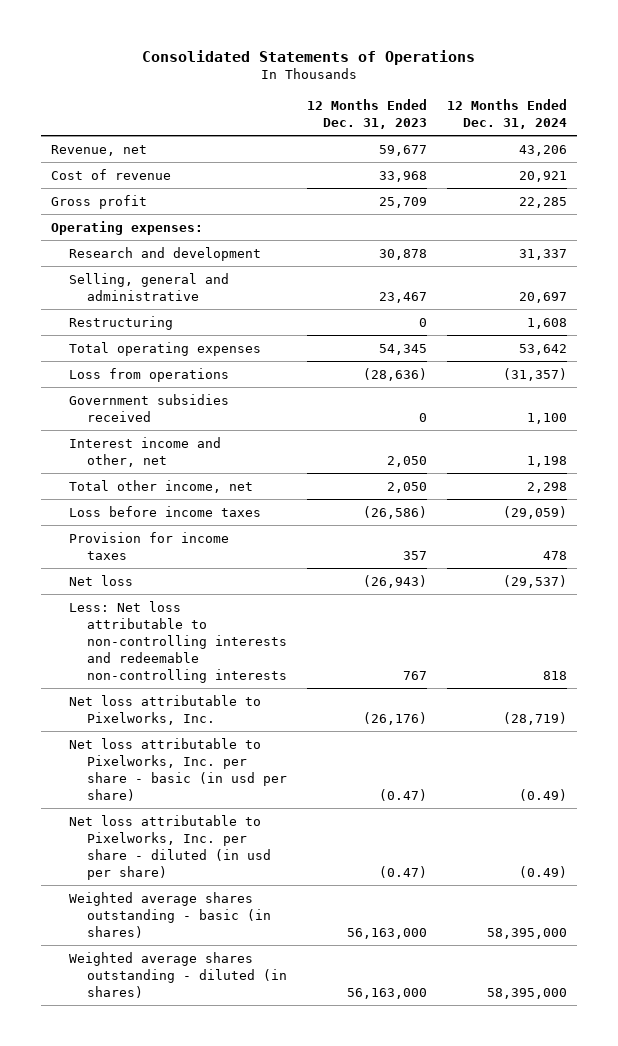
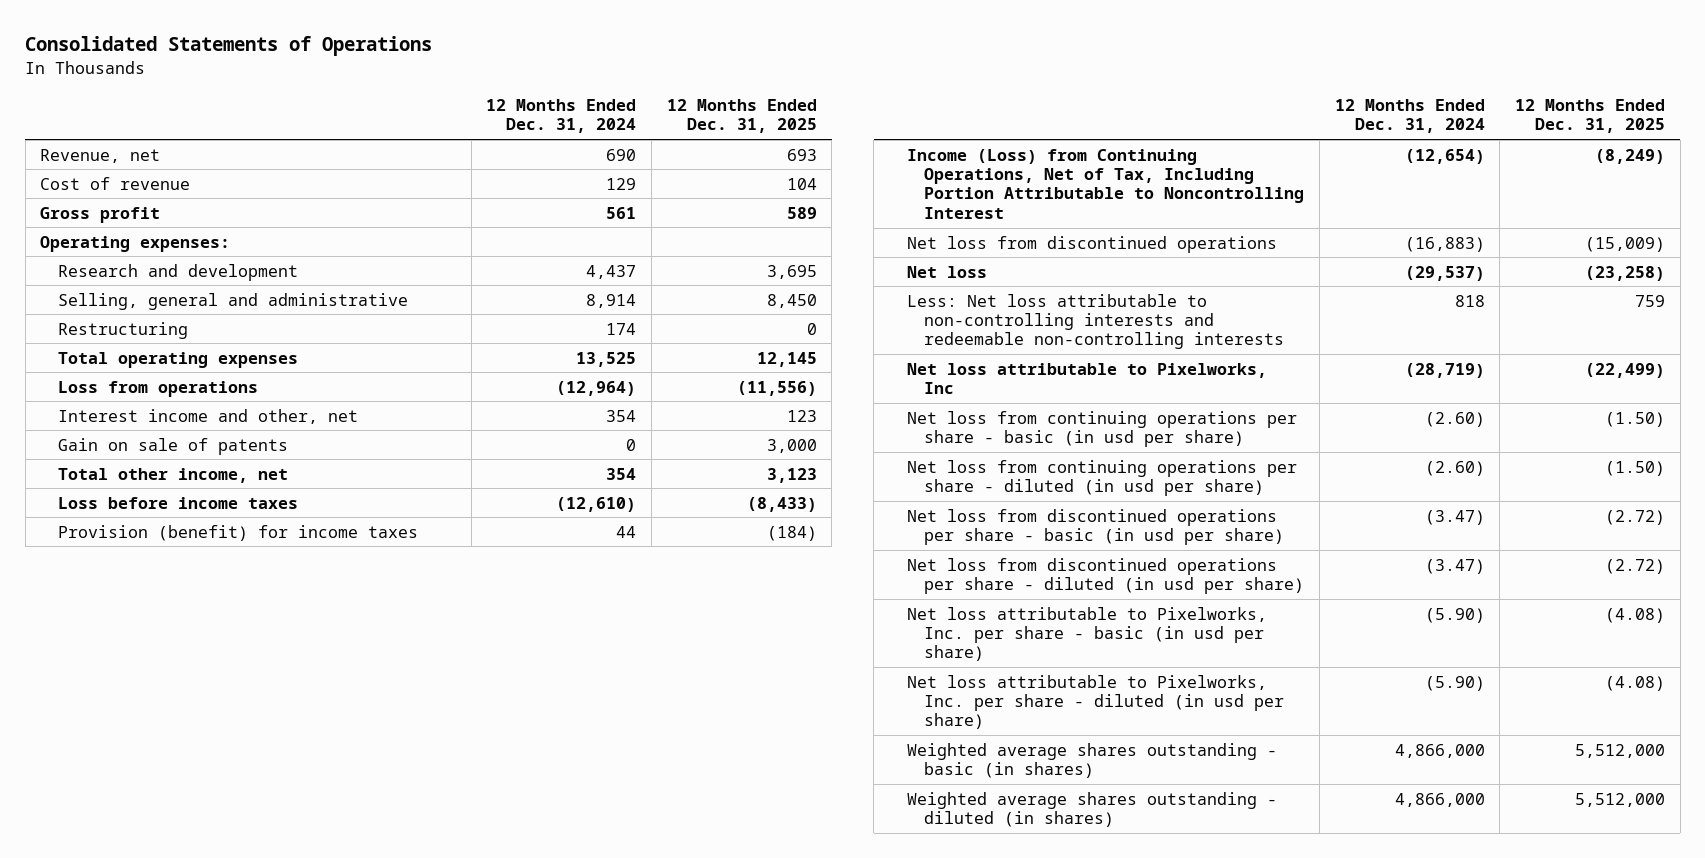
- | 12 Months Ended Dec. 31, 2023 | 12 Months Ended Dec. 31, 2024
+ | 12 Months Ended Dec. 31, 2024 | 12 Months Ended Dec. 31, 2025
- Revenue, net | 59,677 | 43,206
- Cost of revenue | 33,968 | 20,921
- Gross profit | 25,709 | 22,285
+ Revenue, net | 690 | 693
+ Cost of revenue | 129 | 104
+ Gross profit | 561 | 589
- Research and development | 30,878 | 31,337
- Selling, general and administrative | 23,467 | 20,697
- Restructuring | 0 | 1,608
- Total operating expenses | 54,345 | 53,642
- Loss from operations | (28,636) | (31,357)
- Government subsidies received | 0 | 1,100
- Interest income and other, net | 2,050 | 1,198
- Total other income, net | 2,050 | 2,298
- Loss before income taxes | (26,586) | (29,059)
- Provision for income taxes | 357 | 478
+ Research and development | 4,437 | 3,695
+ Selling, general and administrative | 8,914 | 8,450
+ Restructuring | 174 | 0
+ Total operating expenses | 13,525 | 12,145
+ Loss from operations | (12,964) | (11,556)
+ Interest income and other, net | 354 | 123
+ Gain on sale of patents | 0 | 3,000
+ Total other income, net | 354 | 3,123
+ Loss before income taxes | (12,610) | (8,433)
+ Provision (benefit) for income taxes | 44 | (184)
+ Income (Loss) from Continuing Operations, Net of Tax, Including Portion Attributable to Noncontrolling Interest | (12,654) | (8,249)
+ Net loss from discontinued operations | (16,883) | (15,009)
- Net loss attributable to Pixelworks, Inc. | (26,176) | (28,719)
- Net loss attributable to Pixelworks, Inc. per share - basic (in usd per share) | (0.47) | (0.49)
- Net loss attributable to Pixelworks, Inc. per share - diluted (in usd per share) | (0.47) | (0.49)
- Weighted average shares outstanding - basic (in shares) | 56,163,000 | 58,395,000
- Weighted average shares outstanding - diluted (in shares) | 56,163,000 | 58,395,000
+ Net loss attributable to Pixelworks, Inc | (28,719) | (22,499)
+ Net loss from continuing operations per share - basic (in usd per share) | (2.60) | (1.50)
+ Net loss from continuing operations per share - diluted (in usd per share) | (2.60) | (1.50)
+ Net loss from discontinued operations per share - basic (in usd per share) | (3.47) | (2.72)
+ Net loss from discontinued operations per share - diluted (in usd per share) | (3.47) | (2.72)
+ Net loss attributable to Pixelworks, Inc. per share - basic (in usd per share) | (5.90) | (4.08)
+ Net loss attributable to Pixelworks, Inc. per share - diluted (in usd per share) | (5.90) | (4.08)
+ Weighted average shares outstanding - basic (in shares) | 4,866,000 | 5,512,000
+ Weighted average shares outstanding - diluted (in shares) | 4,866,000 | 5,512,000

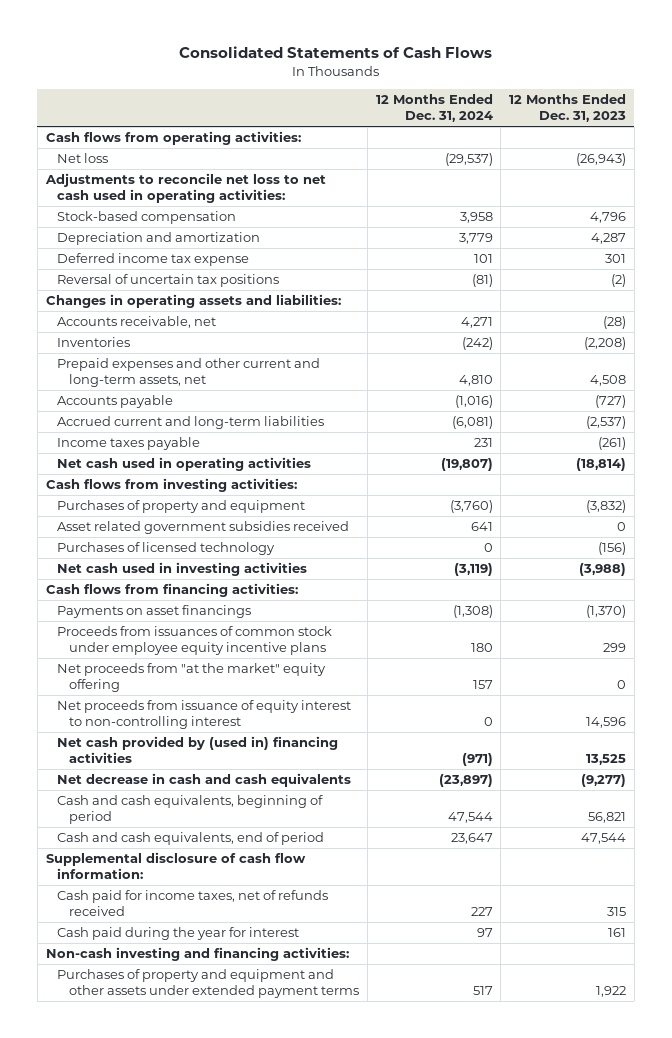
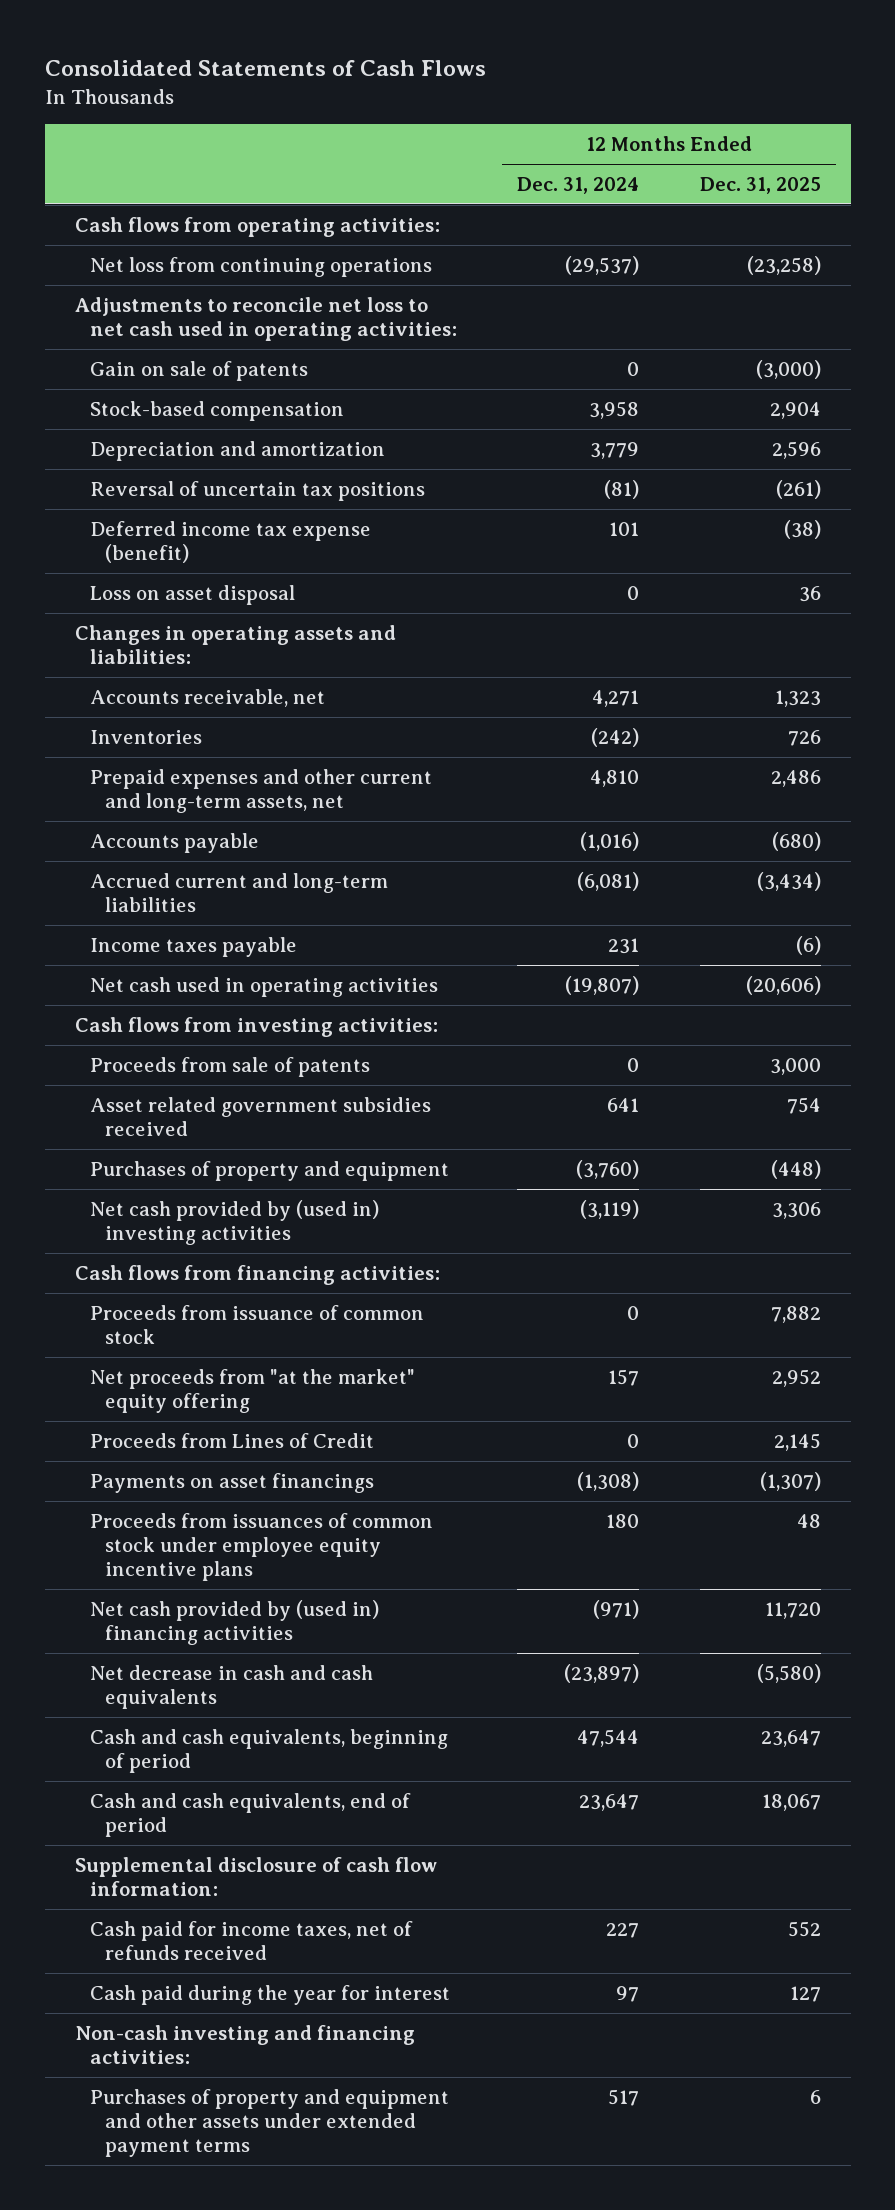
- | 12 Months Ended Dec. 31, 2024 | 12 Months Ended Dec. 31, 2023
+ | 12 Months Ended Dec. 31, 2024 | 12 Months Ended Dec. 31, 2025
- Net loss | (29,537) | (26,943)
+ Net loss from continuing operations | (29,537) | (23,258)
+ Gain on sale of patents | 0 | (3,000)
- Deferred income tax expense | 101 | 301
+ Deferred income tax expense (benefit) | 101 | (38)
+ Loss on asset disposal | 0 | 36
+ Proceeds from sale of patents | 0 | 3,000
- Purchases of licensed technology | 0 | (156)
- Net cash used in investing activities | (3,119) | (3,988)
moved down: Purchases of property and equipment | (3,760) | (448)
+ Net cash provided by (used in) investing activities | (3,119) | 3,306
+ Proceeds from issuance of common stock | 0 | 7,882
moved up: Net proceeds from "at the market" equity offering | 157 | 2,952
+ Proceeds from Lines of Credit | 0 | 2,145
- Net proceeds from issuance of equity interest to non-controlling interest | 0 | 14,596

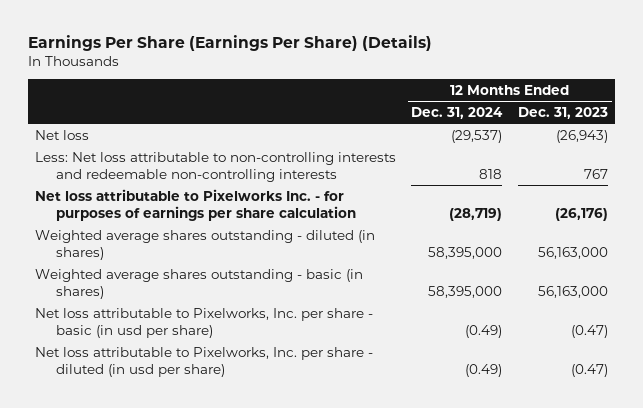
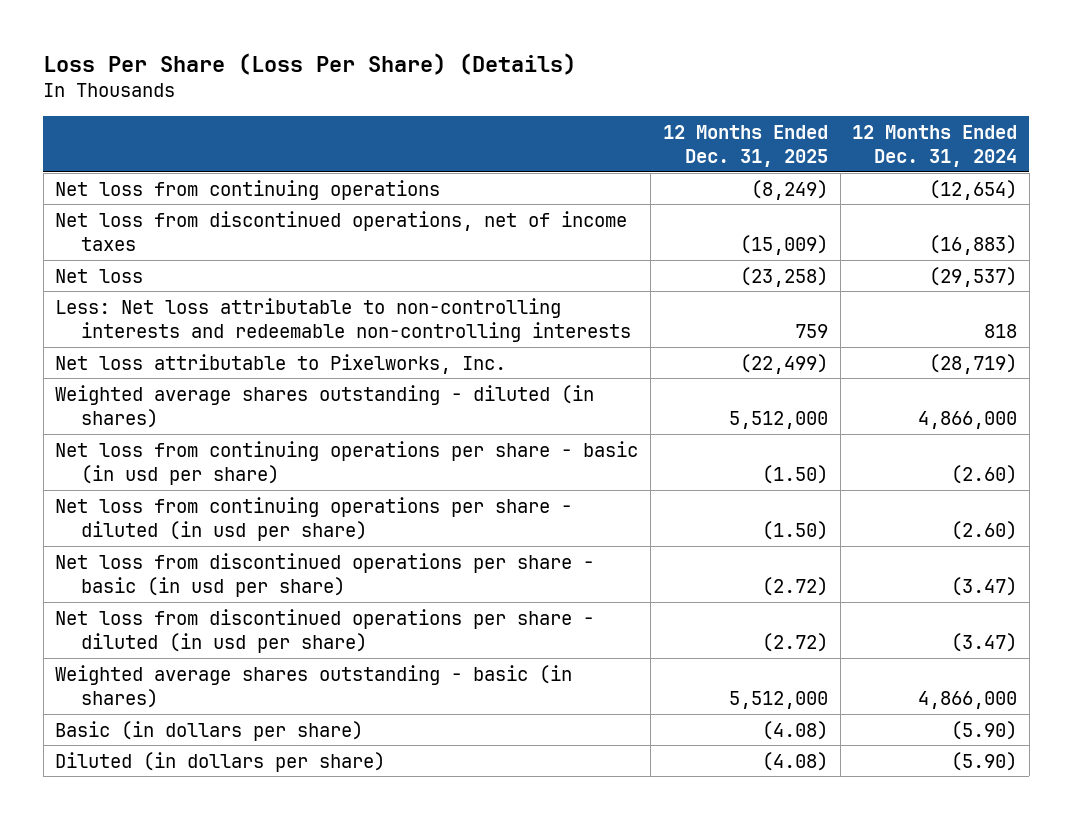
- Earnings Per Share (Earnings Per Share) (Details)
+ Loss Per Share (Loss Per Share) (Details)
- | 12 Months Ended Dec. 31, 2024 | 12 Months Ended Dec. 31, 2023
+ | 12 Months Ended Dec. 31, 2025 | 12 Months Ended Dec. 31, 2024
+ Net loss from continuing operations | (8,249) | (12,654)
+ Net loss from discontinued operations, net of income taxes | (15,009) | (16,883)
- Net loss attributable to Pixelworks Inc. - for purposes of earnings per share calculation | (28,719) | (26,176)
- Weighted average shares outstanding - diluted (in shares) | 58,395,000 | 56,163,000
- Weighted average shares outstanding - basic (in shares) | 58,395,000 | 56,163,000
- Net loss attributable to Pixelworks, Inc. per share - basic (in usd per share) | (0.49) | (0.47)
- Net loss attributable to Pixelworks, Inc. per share - diluted (in usd per share) | (0.49) | (0.47)
+ Net loss attributable to Pixelworks, Inc. | (22,499) | (28,719)
+ Weighted average shares outstanding - diluted (in shares) | 5,512,000 | 4,866,000
+ Net loss from continuing operations per share - basic (in usd per share) | (1.50) | (2.60)
+ Net loss from continuing operations per share - diluted (in usd per share) | (1.50) | (2.60)
+ Net loss from discontinued operations per share - basic (in usd per share) | (2.72) | (3.47)
+ Net loss from discontinued operations per share - diluted (in usd per share) | (2.72) | (3.47)
+ Weighted average shares outstanding - basic (in shares) | 5,512,000 | 4,866,000
+ Basic (in dollars per share) | (4.08) | (5.90)
+ Diluted (in dollars per share) | (4.08) | (5.90)

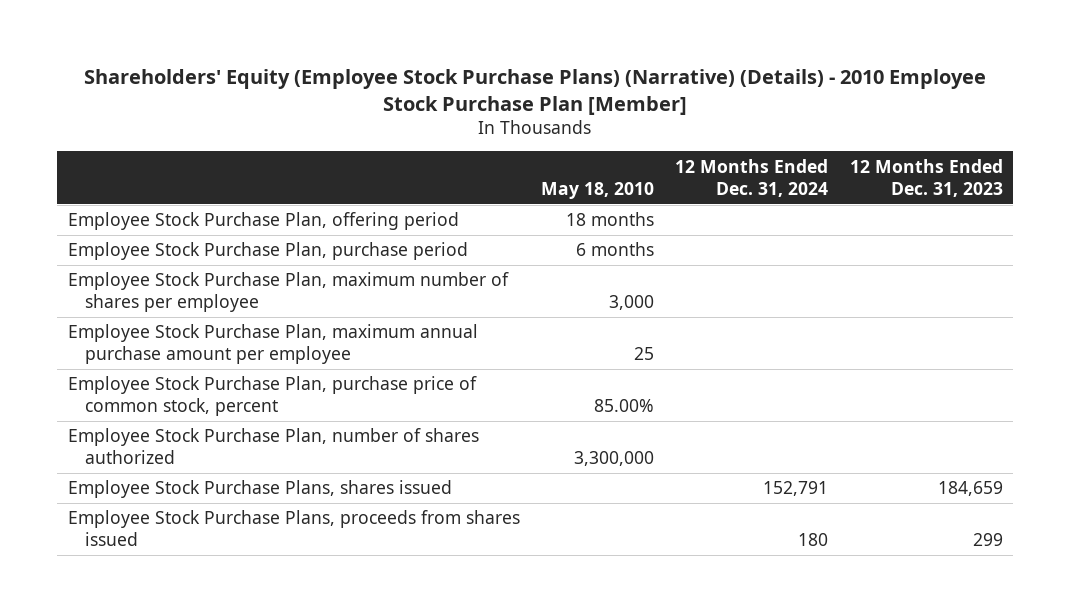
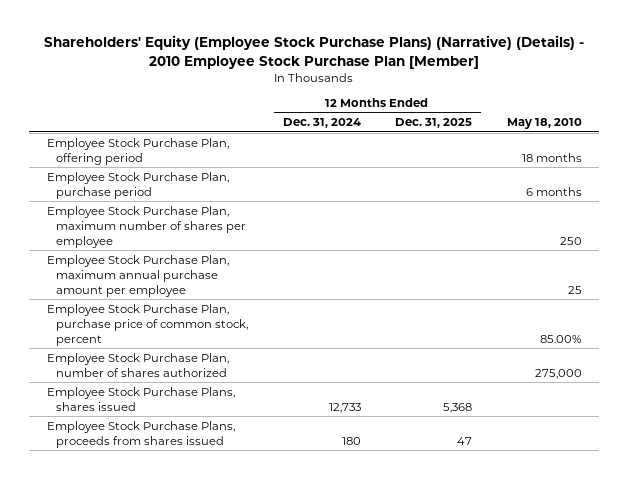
- | May 18, 2010 | 12 Months Ended Dec. 31, 2024 | 12 Months Ended Dec. 31, 2023
+ | 12 Months Ended Dec. 31, 2024 | 12 Months Ended Dec. 31, 2025 | May 18, 2010
- Employee Stock Purchase Plan, maximum number of shares per employee | 3,000 | |
+ Employee Stock Purchase Plan, maximum number of shares per employee | | | 250
- Employee Stock Purchase Plan, number of shares authorized | 3,300,000 | |
- Employee Stock Purchase Plans, shares issued | | 152,791 | 184,659
+ Employee Stock Purchase Plan, number of shares authorized | | | 275,000
+ Employee Stock Purchase Plans, shares issued | 12,733 | 5,368 |

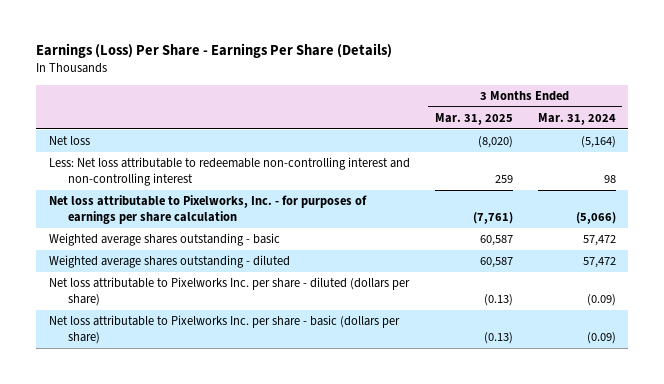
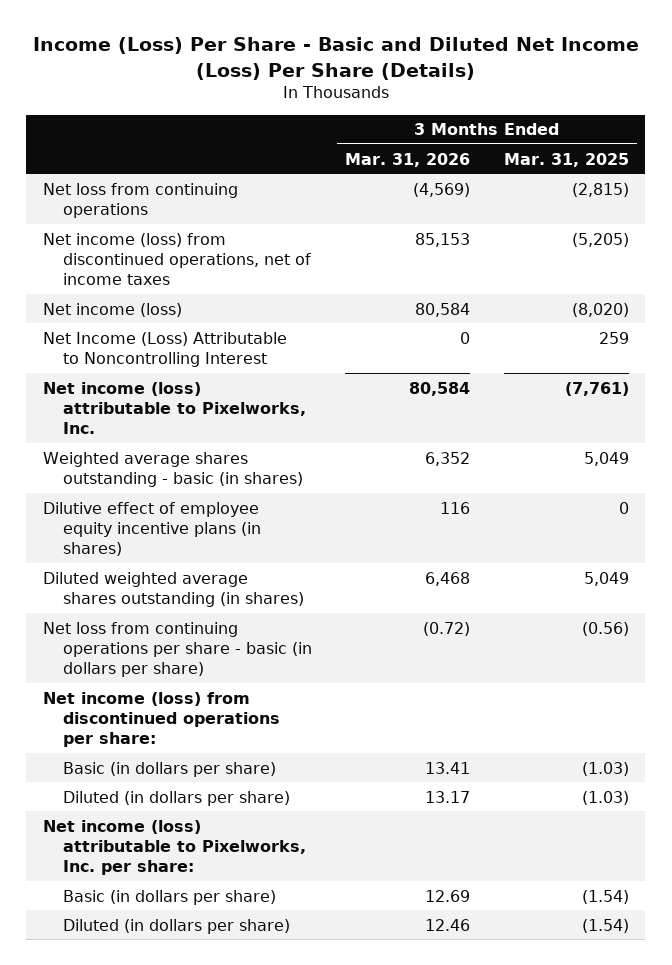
- Earnings (Loss) Per Share - Earnings Per Share (Details)
+ Income (Loss) Per Share - Basic and Diluted Net Income (Loss) Per Share (Details)
- | 3 Months Ended Mar. 31, 2025 | 3 Months Ended Mar. 31, 2024
+ | 3 Months Ended Mar. 31, 2026 | 3 Months Ended Mar. 31, 2025
- Net loss | (8,020) | (5,164)
- Less: Net loss attributable to redeemable non-controlling interest and non-controlling interest | 259 | 98
- Net loss attributable to Pixelworks, Inc. - for purposes of earnings per share calculation | (7,761) | (5,066)
- Weighted average shares outstanding - basic | 60,587 | 57,472
- Weighted average shares outstanding - diluted | 60,587 | 57,472
- Net loss attributable to Pixelworks Inc. per share - diluted (dollars per share) | (0.13) | (0.09)
- Net loss attributable to Pixelworks Inc. per share - basic (dollars per share) | (0.13) | (0.09)
+ Net loss from continuing operations | (4,569) | (2,815)
+ Net income (loss) from discontinued operations, net of income taxes | 85,153 | (5,205)
+ Net income (loss) | 80,584 | (8,020)
+ Net Income (Loss) Attributable to Noncontrolling Interest | 0 | 259
+ Net income (loss) attributable to Pixelworks, Inc. | 80,584 | (7,761)
+ Weighted average shares outstanding - basic (in shares) | 6,352 | 5,049
+ Dilutive effect of employee equity incentive plans (in shares) | 116 | 0
+ Diluted weighted average shares outstanding (in shares) | 6,468 | 5,049
+ Net loss from continuing operations per share - basic (in dollars per share) | (0.72) | (0.56)
+ Net income (loss) from discontinued operations per share:
+ Basic (in dollars per share) | 13.41 | (1.03)
+ Diluted (in dollars per share) | 13.17 | (1.03)
+ Net income (loss) attributable to Pixelworks, Inc. per share:
+ Basic (in dollars per share) | 12.69 | (1.54)
+ Diluted (in dollars per share) | 12.46 | (1.54)

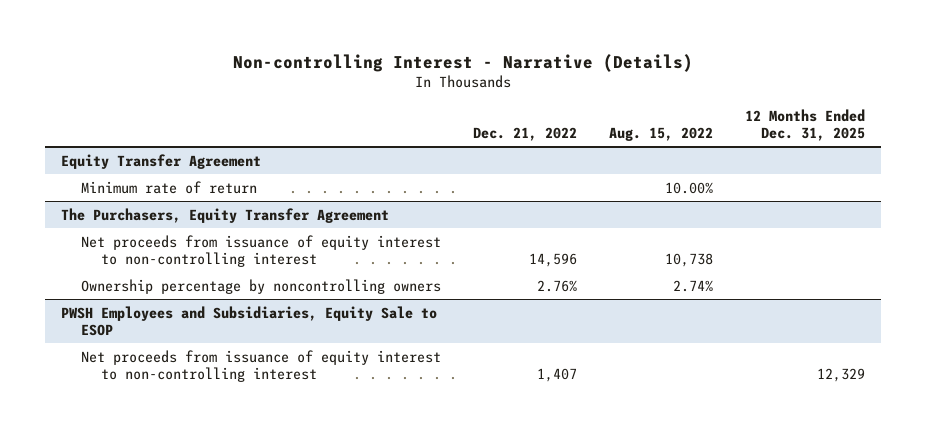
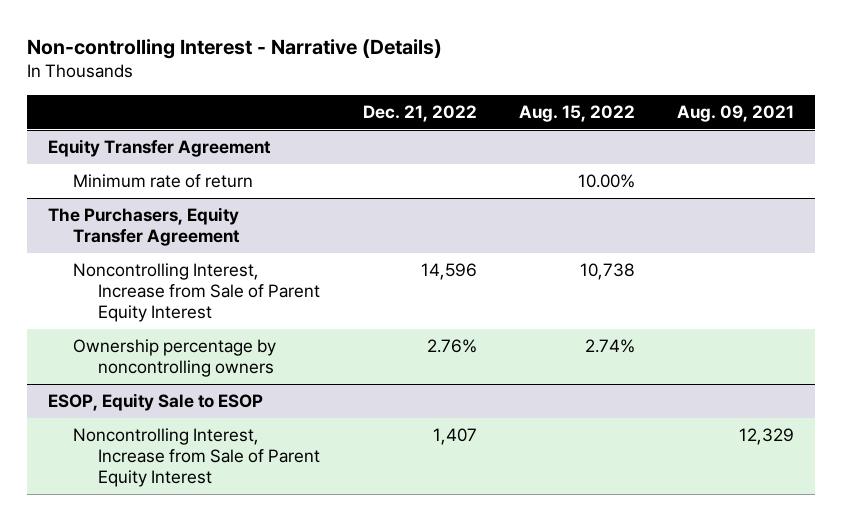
- | Dec. 21, 2022 | Aug. 15, 2022 | 12 Months Ended Dec. 31, 2025
+ | Dec. 21, 2022 | Aug. 15, 2022 | Aug. 09, 2021
@ The Purchasers, Equity Transfer Agreement
- Net proceeds from issuance of equity interest to non-controlling interest | 14,596 | 10,738 |
+ Noncontrolling Interest, Increase from Sale of Parent Equity Interest | 14,596 | 10,738 |
- PWSH Employees and Subsidiaries, Equity Sale to ESOP
- Net proceeds from issuance of equity interest to non-controlling interest | 1,407 | | 12,329
+ ESOP, Equity Sale to ESOP
+ Noncontrolling Interest, Increase from Sale of Parent Equity Interest | 1,407 | | 12,329

